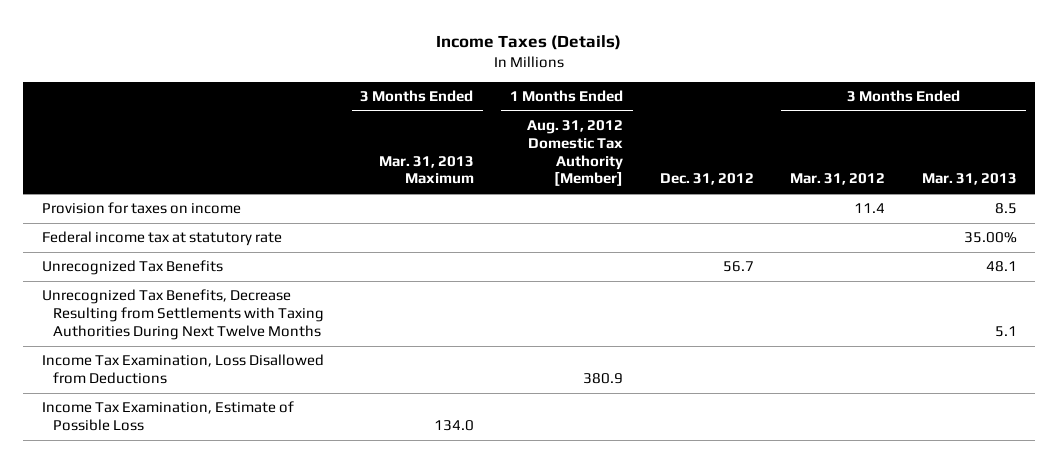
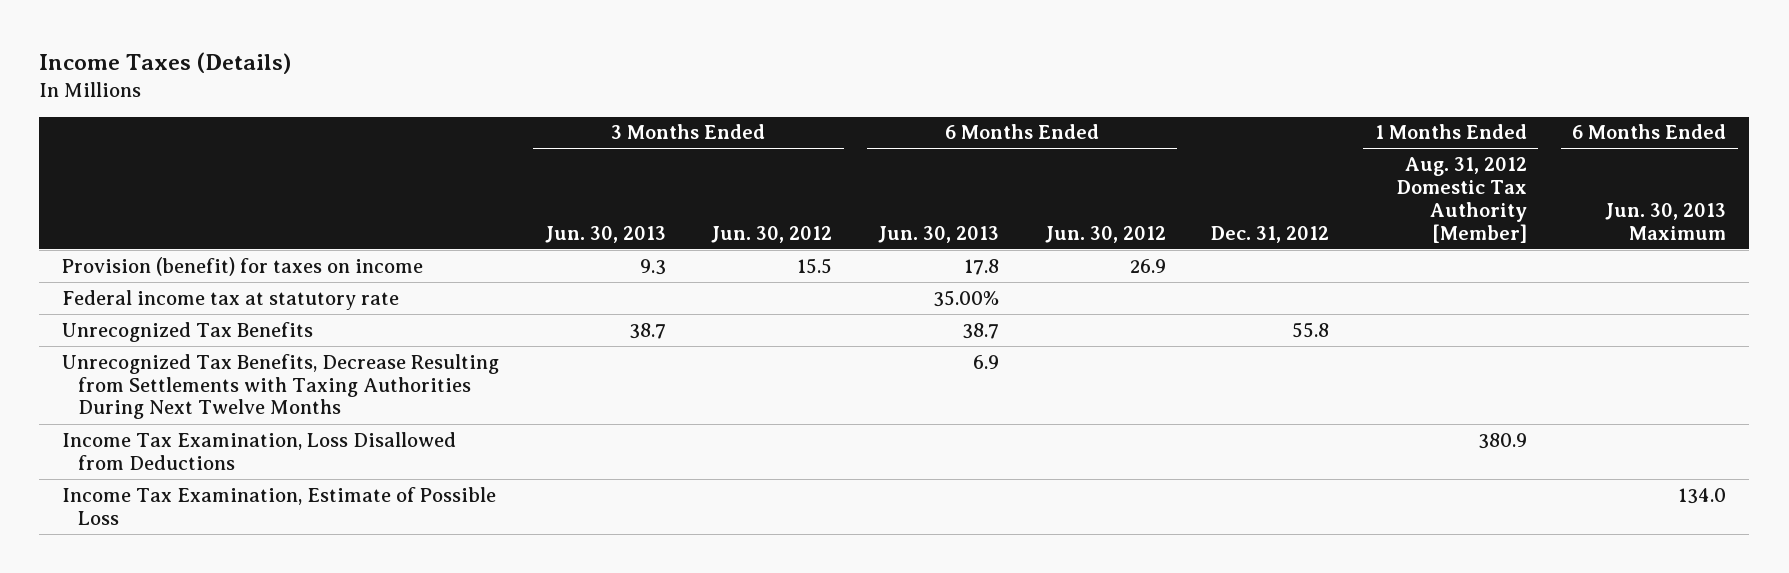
- | 3 Months Ended Mar. 31, 2013 Maximum | 1 Months Ended Aug. 31, 2012 Domestic Tax Authority [Member] | Dec. 31, 2012 | 3 Months Ended Mar. 31, 2012 | 3 Months Ended Mar. 31, 2013
+ | 3 Months Ended Jun. 30, 2013 | 3 Months Ended Jun. 30, 2012 | 6 Months Ended Jun. 30, 2013 | 6 Months Ended Jun. 30, 2012 | Dec. 31, 2012 | 1 Months Ended Aug. 31, 2012 Domestic Tax Authority [Member] | 6 Months Ended Jun. 30, 2013 Maximum
- Provision for taxes on income | | | | 11.4 | 8.5
+ Provision (benefit) for taxes on income | 9.3 | 15.5 | 17.8 | 26.9 | | |
- Unrecognized Tax Benefits | | | 56.7 | | 48.1
+ Unrecognized Tax Benefits | 38.7 | | 38.7 | | 55.8 | |

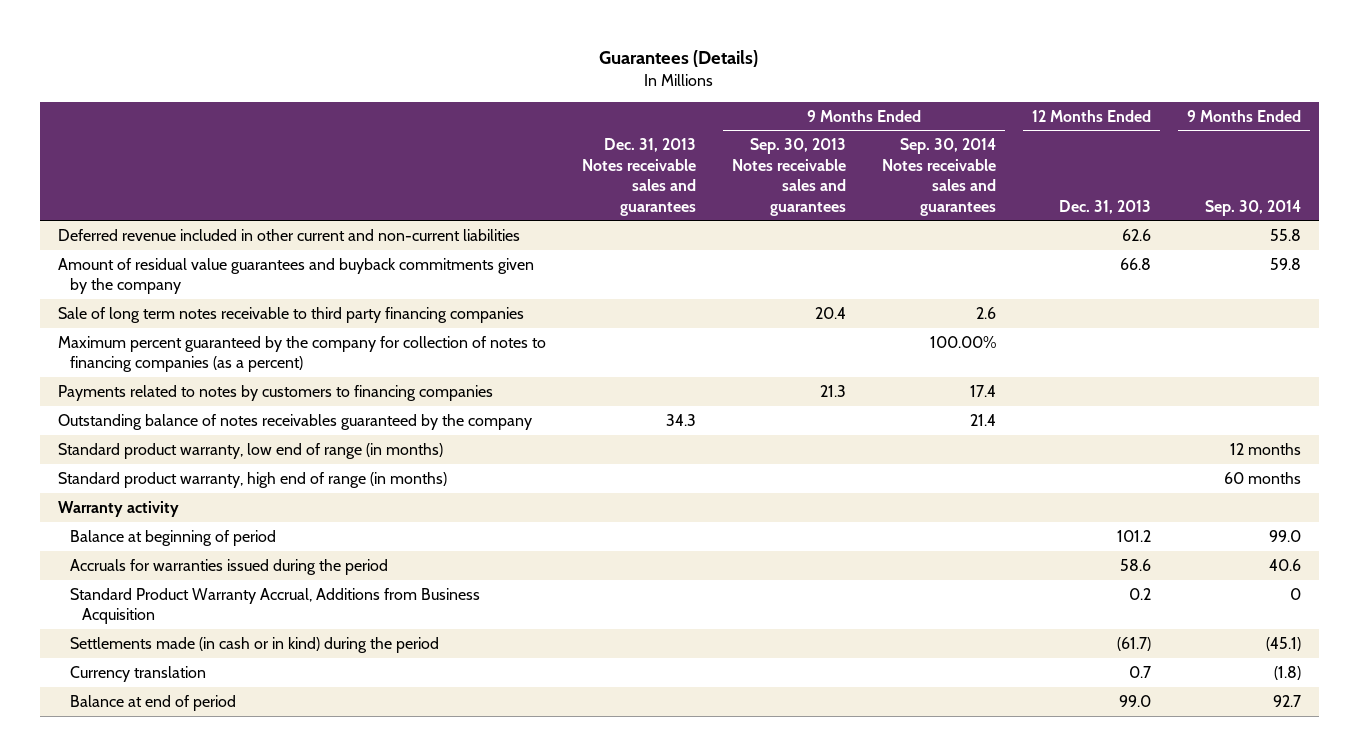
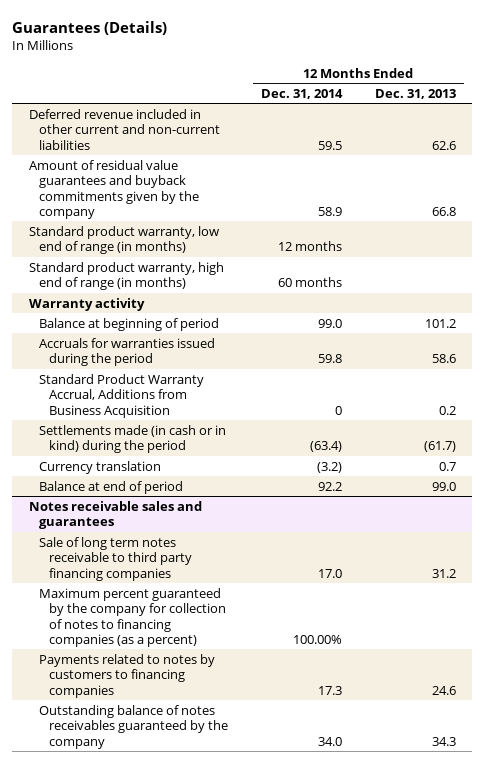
- | Dec. 31, 2013 Notes receivable sales and guarantees | 9 Months Ended Sep. 30, 2013 Notes receivable sales and guarantees | 9 Months Ended Sep. 30, 2014 Notes receivable sales and guarantees | 12 Months Ended Dec. 31, 2013 | 9 Months Ended Sep. 30, 2014
+ | 12 Months Ended Dec. 31, 2014 | 12 Months Ended Dec. 31, 2013
- Sale of long term notes receivable to third party financing companies | | 20.4 | 2.6 | |
- Maximum percent guaranteed by the company for collection of notes to financing companies (as a percent) | | | 100.00% | |
- Payments related to notes by customers to financing companies | | 21.3 | 17.4 | |
- Outstanding balance of notes receivables guaranteed by the company | 34.3 | | 21.4 | |
+ Notes receivable sales and guarantees
+ Sale of long term notes receivable to third party financing companies | 17.0 | 31.2
+ Maximum percent guaranteed by the company for collection of notes to financing companies (as a percent) | 100.00% |
+ Payments related to notes by customers to financing companies | 17.3 | 24.6
+ Outstanding balance of notes receivables guaranteed by the company | 34.0 | 34.3

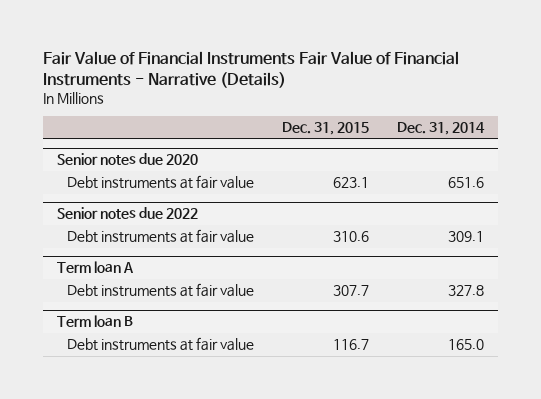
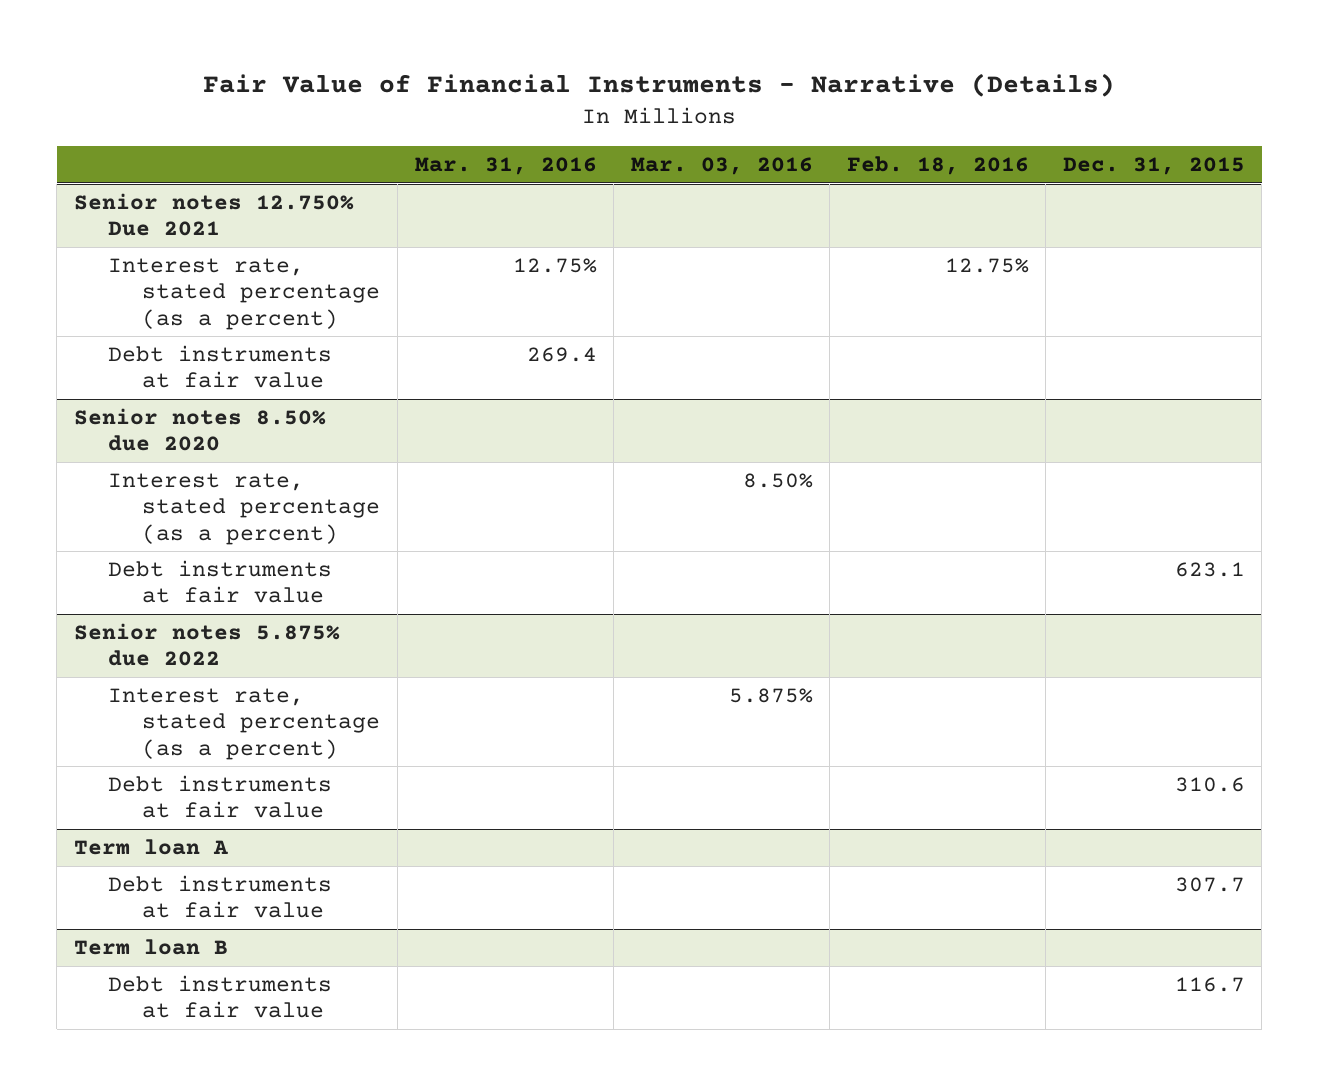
- Fair Value of Financial Instruments Fair Value of Financial Instruments - Narrative (Details)
+ Fair Value of Financial Instruments - Narrative (Details)
- | Dec. 31, 2015 | Dec. 31, 2014
+ | Mar. 31, 2016 | Mar. 03, 2016 | Feb. 18, 2016 | Dec. 31, 2015
- Senior notes due 2020
+ Senior notes 12.750% Due 2021
+ Interest rate, stated percentage (as a percent) | 12.75% | | 12.75% |
+ Debt instruments at fair value | 269.4 | | |
+ Senior notes 8.50% due 2020
+ Interest rate, stated percentage (as a percent) | | 8.50% | |
- Senior notes due 2022
+ Senior notes 5.875% due 2022
+ Interest rate, stated percentage (as a percent) | | 5.875% | |

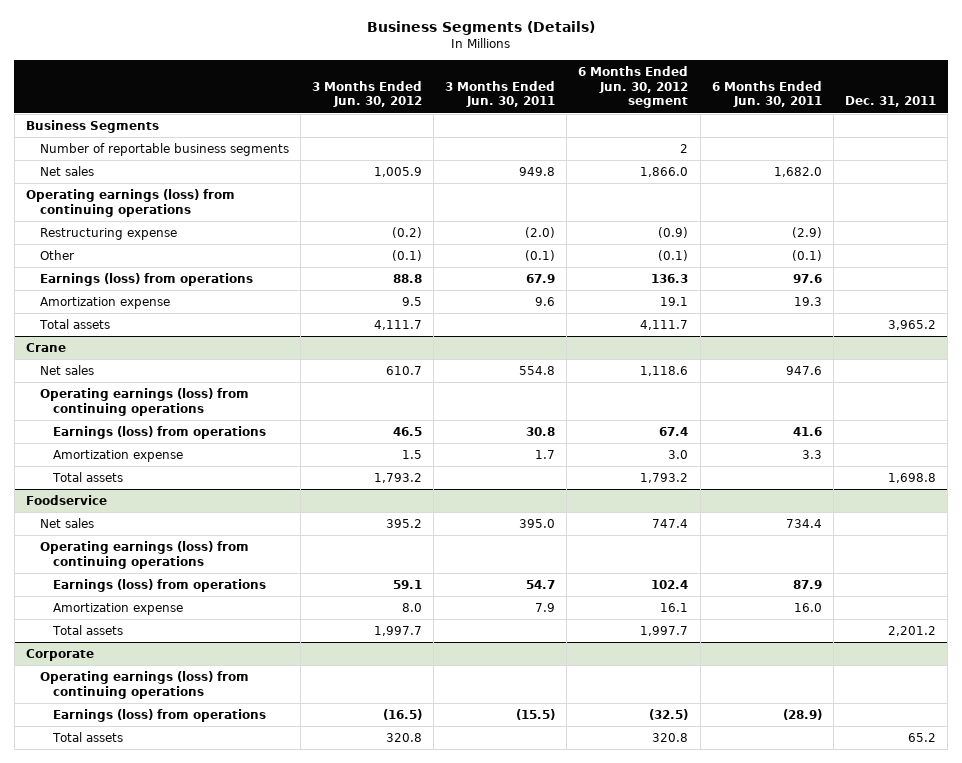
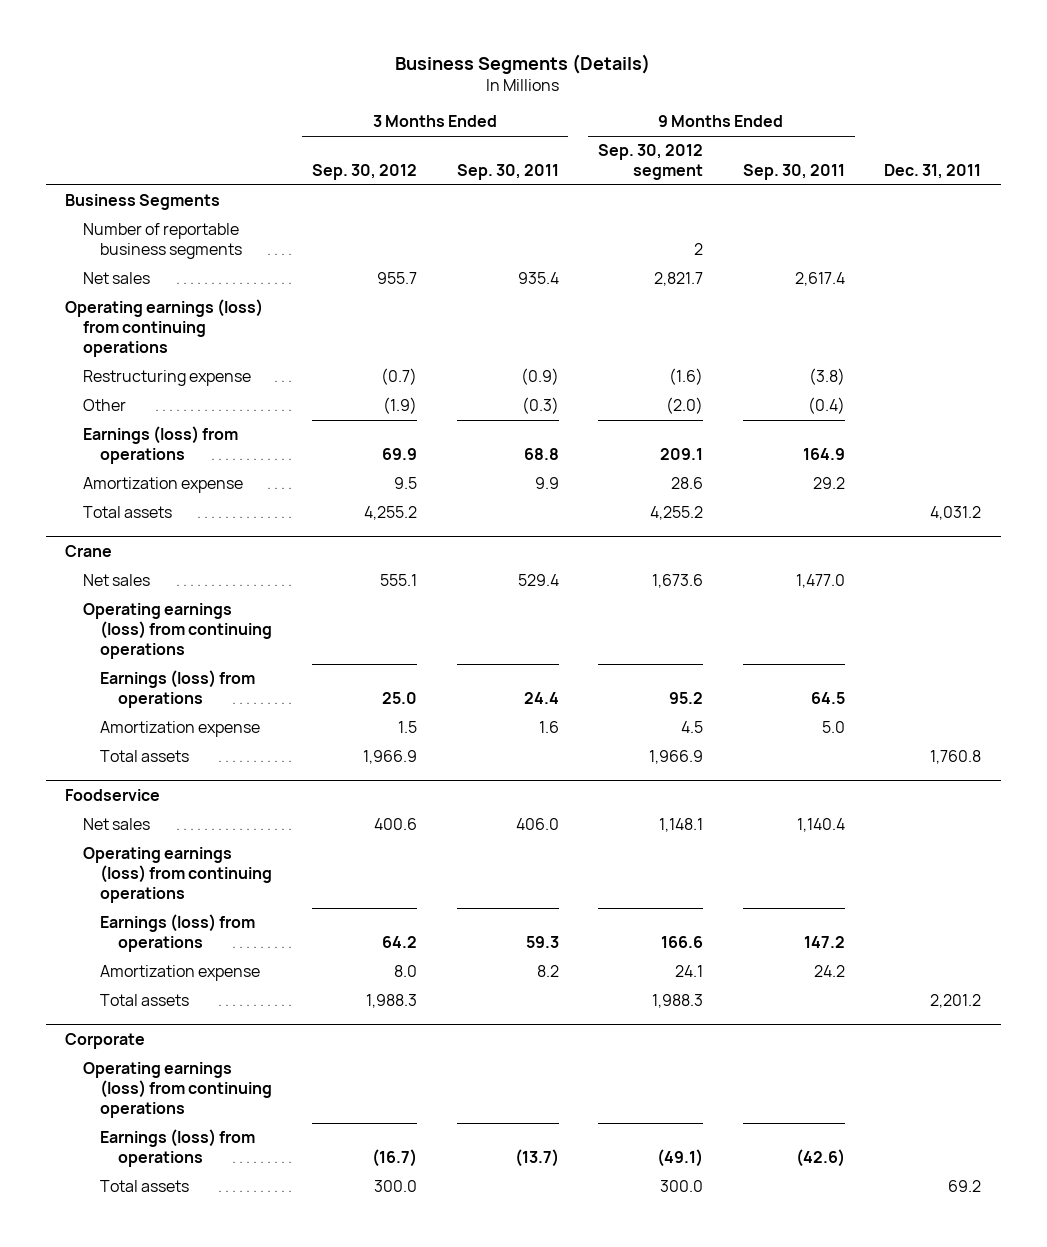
- | 3 Months Ended Jun. 30, 2012 | 3 Months Ended Jun. 30, 2011 | 6 Months Ended Jun. 30, 2012 segment | 6 Months Ended Jun. 30, 2011 | Dec. 31, 2011
+ | 3 Months Ended Sep. 30, 2012 | 3 Months Ended Sep. 30, 2011 | 9 Months Ended Sep. 30, 2012 segment | 9 Months Ended Sep. 30, 2011 | Dec. 31, 2011
- Total assets | 4,111.7 | | 4,111.7 | | 3,965.2
+ Total assets | 4,255.2 | | 4,255.2 | | 4,031.2
@ Crane
- Total assets | 1,793.2 | | 1,793.2 | | 1,698.8
+ Total assets | 1,966.9 | | 1,966.9 | | 1,760.8
@ Corporate
- Total assets | 320.8 | | 320.8 | | 65.2
+ Total assets | 300.0 | | 300.0 | | 69.2

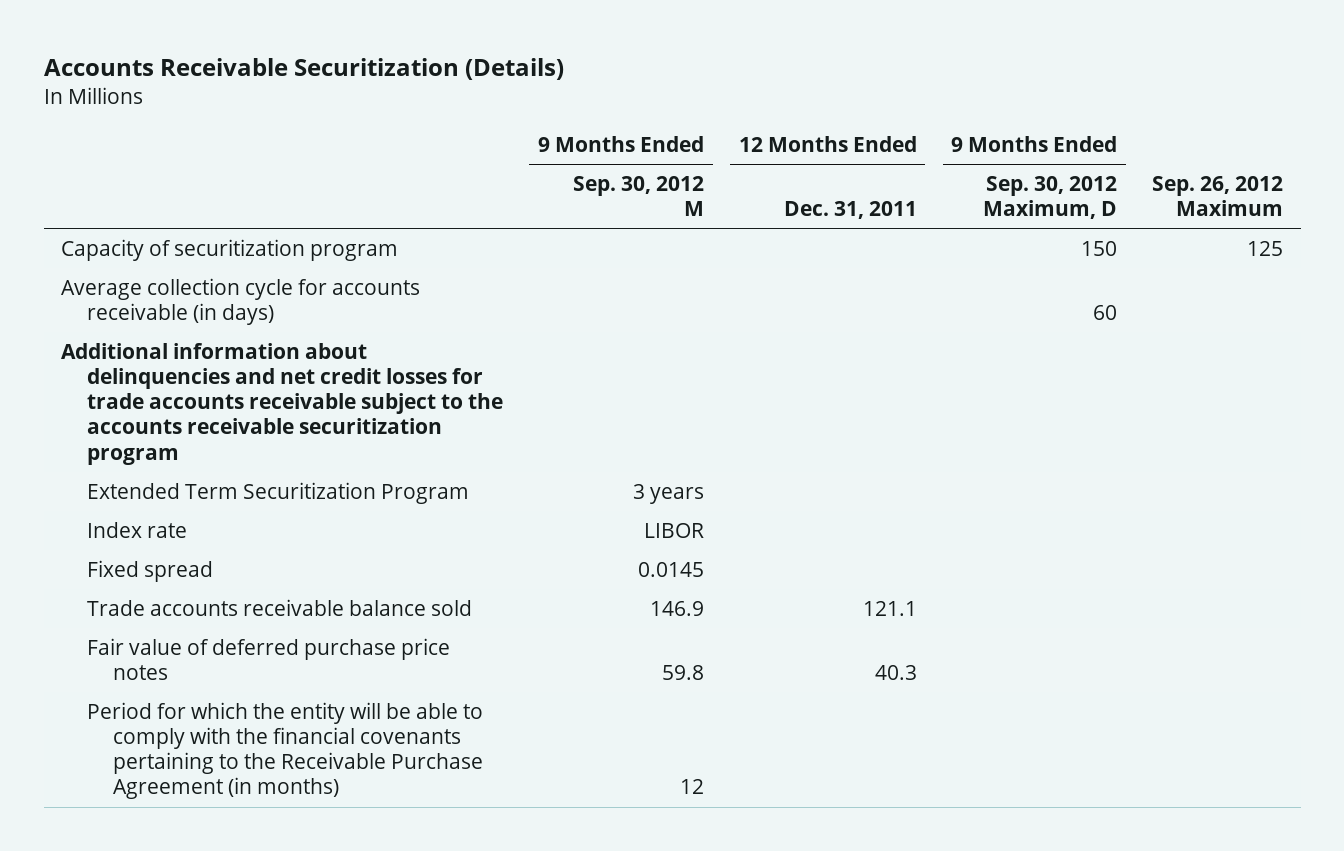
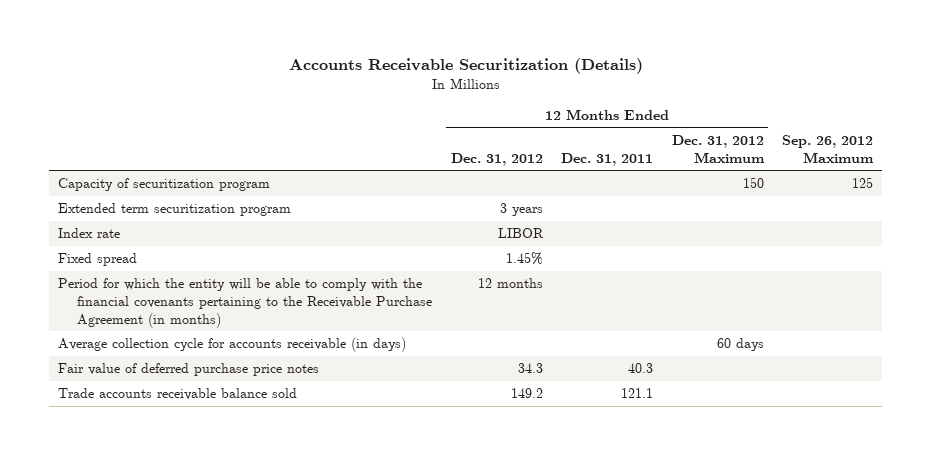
- | 9 Months Ended Sep. 30, 2012 M | 12 Months Ended Dec. 31, 2011 | 9 Months Ended Sep. 30, 2012 Maximum, D | Sep. 26, 2012 Maximum
+ | 12 Months Ended Dec. 31, 2012 | 12 Months Ended Dec. 31, 2011 | 12 Months Ended Dec. 31, 2012 Maximum | Sep. 26, 2012 Maximum
- Additional information about delinquencies and net credit losses for trade accounts receivable subject to the accounts receivable securitization program
- Extended Term Securitization Program | 3 years | | |
+ Extended term securitization program | 3 years | | |
moved down: Average collection cycle for accounts receivable (in days) | | | 60 days |
moved down: Fair value of deferred purchase price notes | 34.3 | 40.3 | |
moved down: Trade accounts receivable balance sold | 149.2 | 121.1 | |

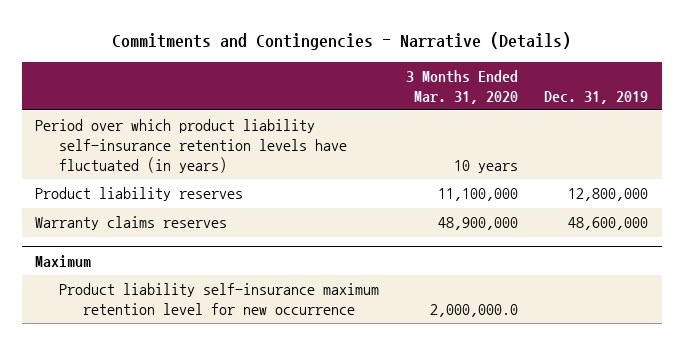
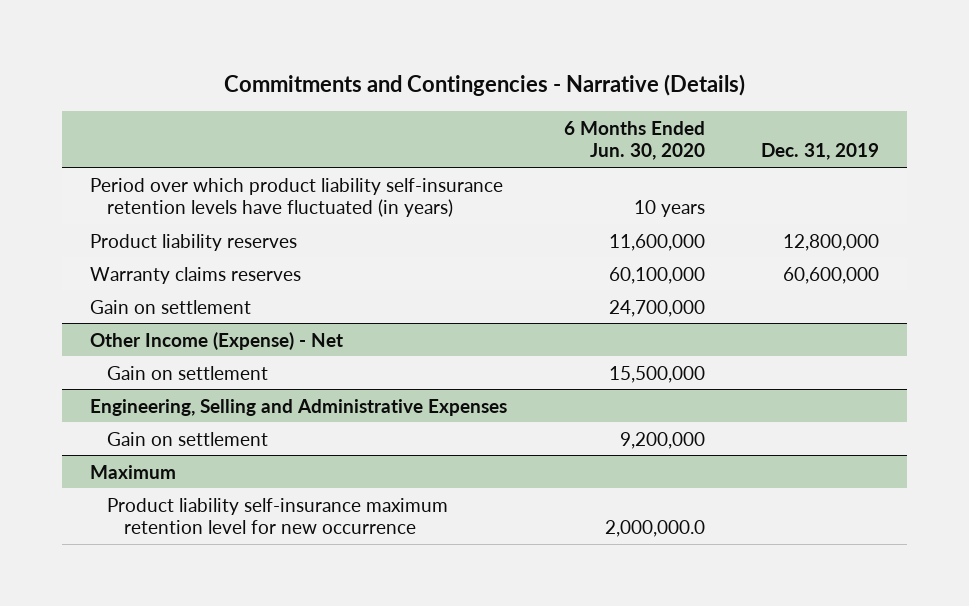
- | 3 Months Ended Mar. 31, 2020 | Dec. 31, 2019
+ | 6 Months Ended Jun. 30, 2020 | Dec. 31, 2019
- Warranty claims reserves | 48,900,000 | 48,600,000
+ Warranty claims reserves | 60,100,000 | 60,600,000
+ Gain on settlement | 24,700,000 |
+ Other Income (Expense) - Net
+ Gain on settlement | 15,500,000 |
+ Engineering, Selling and Administrative Expenses
+ Gain on settlement | 9,200,000 |

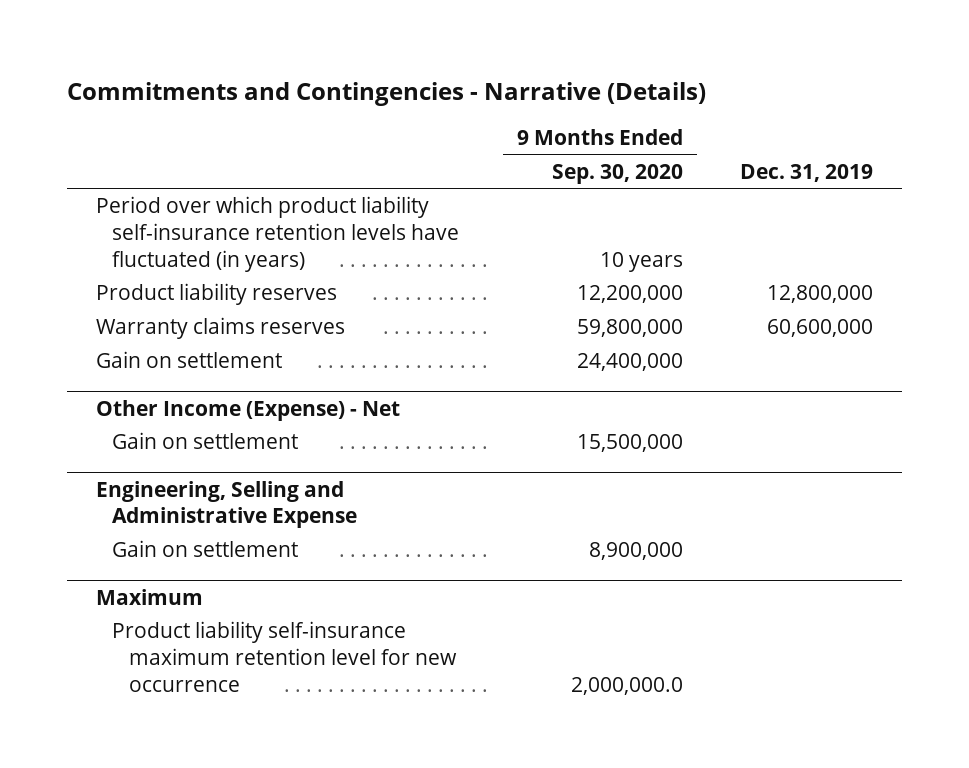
- | 6 Months Ended Jun. 30, 2020 | Dec. 31, 2019
+ | 9 Months Ended Sep. 30, 2020 | Dec. 31, 2019
- Engineering, Selling and Administrative Expenses
+ Engineering, Selling and Administrative Expense

